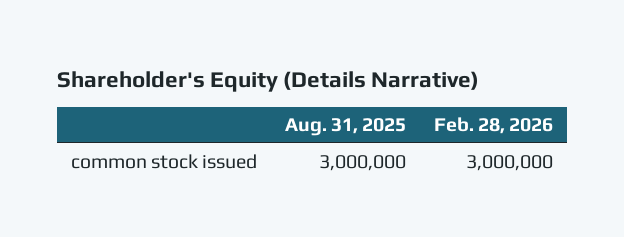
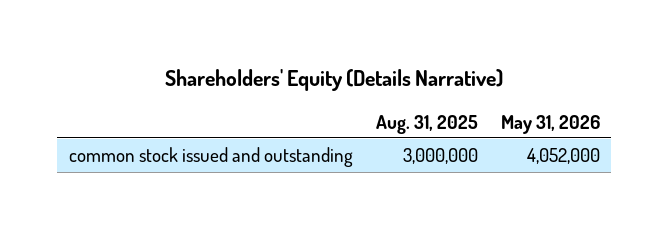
- Shareholder's Equity (Details Narrative)
+ Shareholders' Equity (Details Narrative)
- | Aug. 31, 2025 | Feb. 28, 2026
+ | Aug. 31, 2025 | May 31, 2026
- common stock issued | 3,000,000 | 3,000,000
+ common stock issued and outstanding | 3,000,000 | 4,052,000

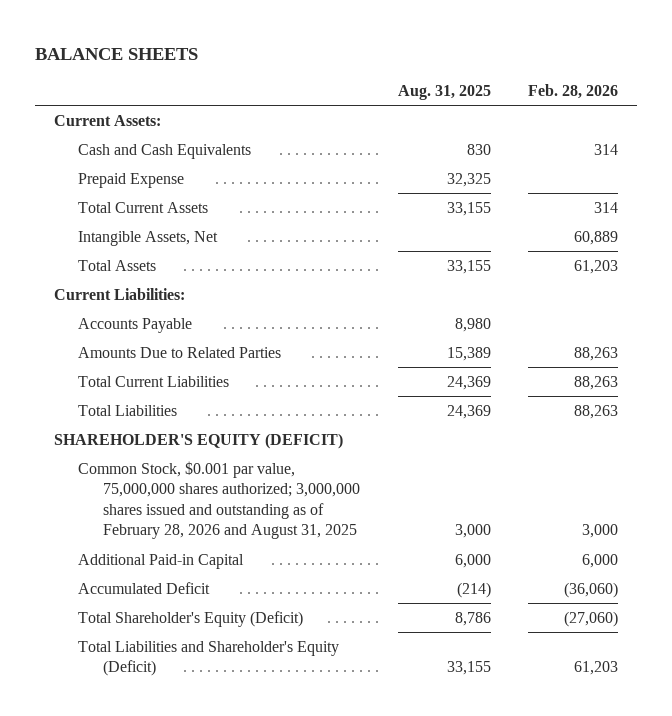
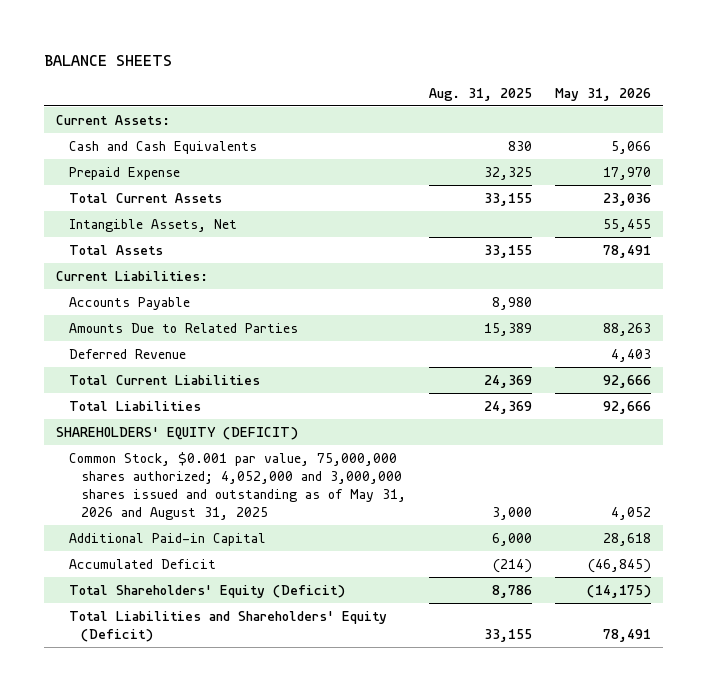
- | Aug. 31, 2025 | Feb. 28, 2026
+ | Aug. 31, 2025 | May 31, 2026
+ Deferred Revenue | | 4,403
- SHAREHOLDER'S EQUITY (DEFICIT)
- Common Stock, $0.001 par value, 75,000,000 shares authorized; 3,000,000 shares issued and outstanding as of February 28, 2026 and August 31, 2025 | 3,000 | 3,000
+ SHAREHOLDERS' EQUITY (DEFICIT)
+ Common Stock, $0.001 par value, 75,000,000 shares authorized; 4,052,000 and 3,000,000 shares issued and outstanding as of May 31, 2026 and August 31, 2025 | 3,000 | 4,052
- Total Shareholder's Equity (Deficit) | 8,786 | (27,060)
- Total Liabilities and Shareholder's Equity (Deficit) | 33,155 | 61,203
+ Total Shareholders' Equity (Deficit) | 8,786 | (14,175)
+ Total Liabilities and Shareholders' Equity (Deficit) | 33,155 | 78,491

